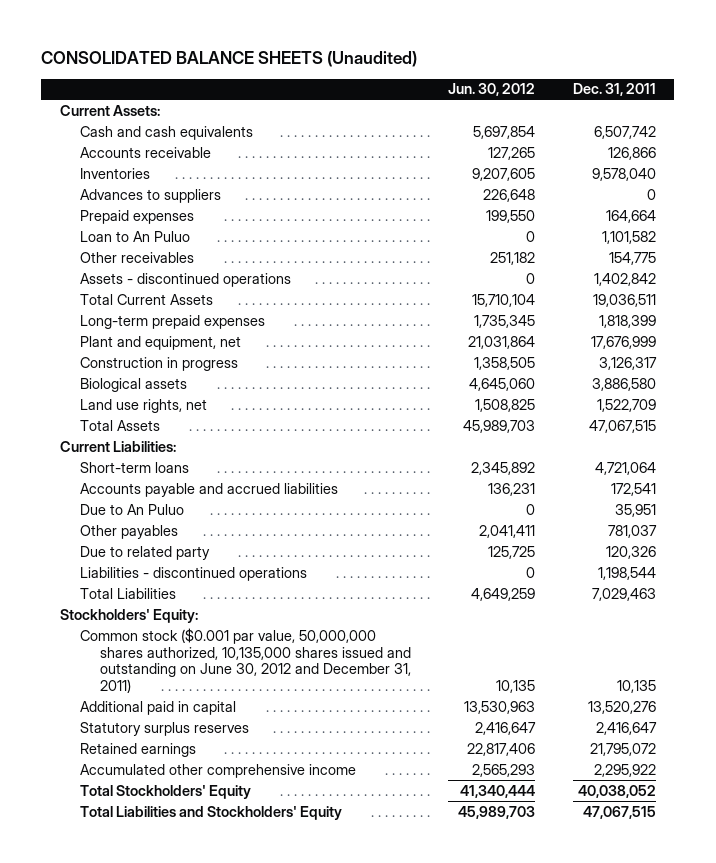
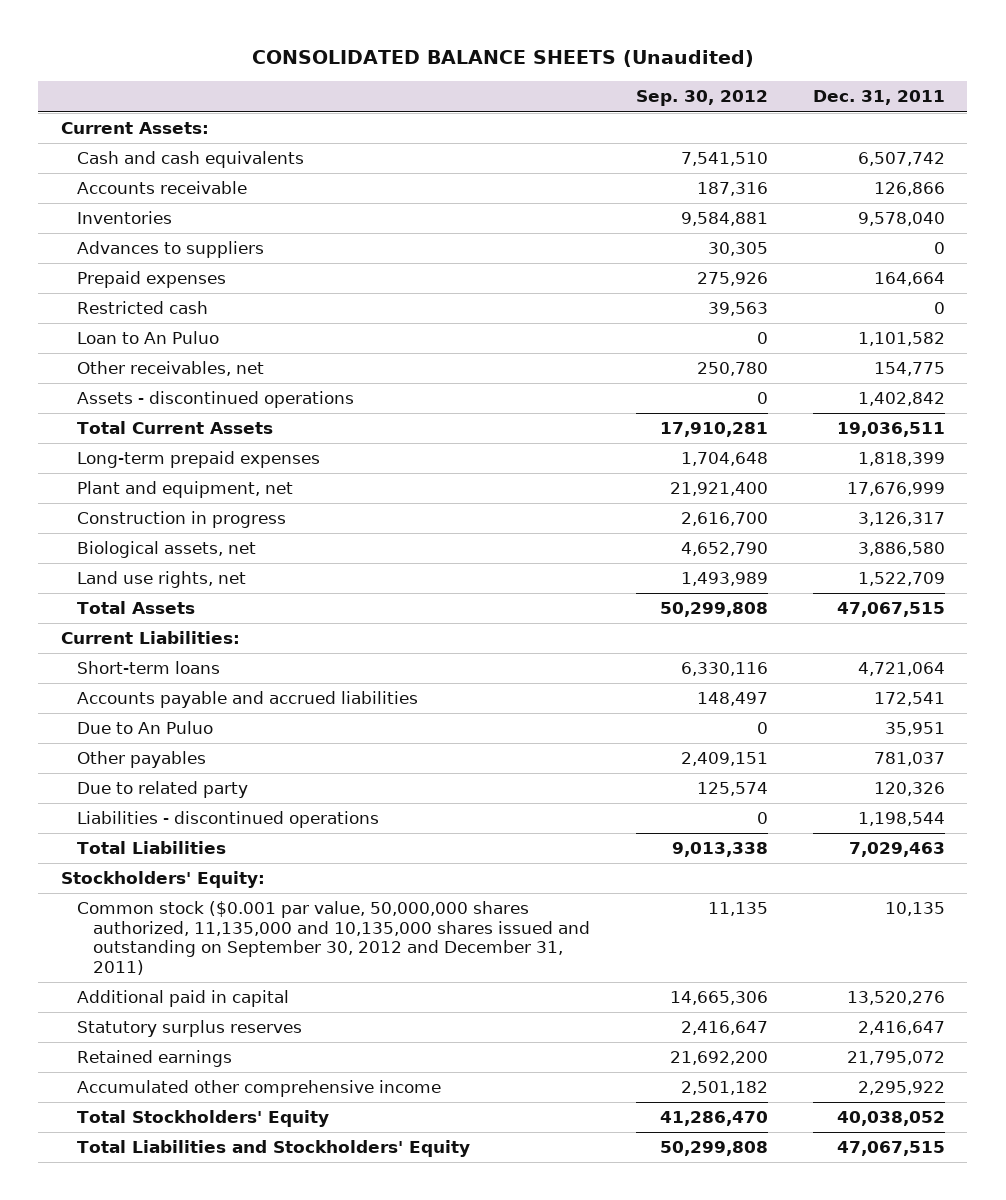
- | Jun. 30, 2012 | Dec. 31, 2011
+ | Sep. 30, 2012 | Dec. 31, 2011
+ Restricted cash | 39,563 | 0
- Other receivables | 251,182 | 154,775
+ Other receivables, net | 250,780 | 154,775
- Biological assets | 4,645,060 | 3,886,580
+ Biological assets, net | 4,652,790 | 3,886,580
- Common stock ($0.001 par value, 50,000,000 shares authorized, 10,135,000 shares issued and outstanding on June 30, 2012 and December 31, 2011) | 10,135 | 10,135
+ Common stock ($0.001 par value, 50,000,000 shares authorized, 11,135,000 and 10,135,000 shares issued and outstanding on September 30, 2012 and December 31, 2011) | 11,135 | 10,135

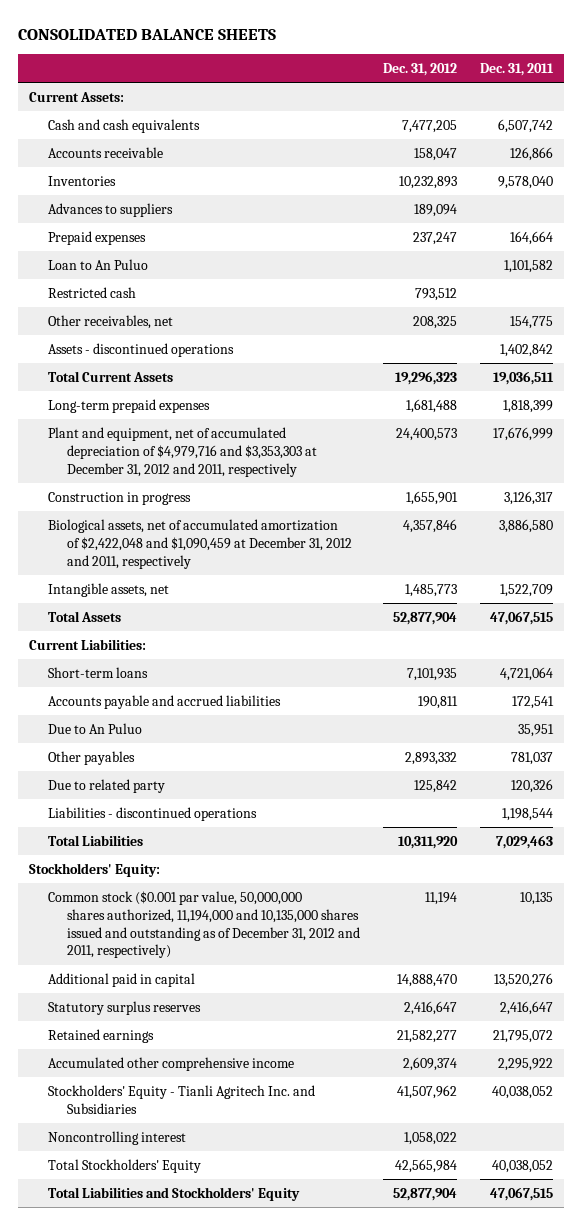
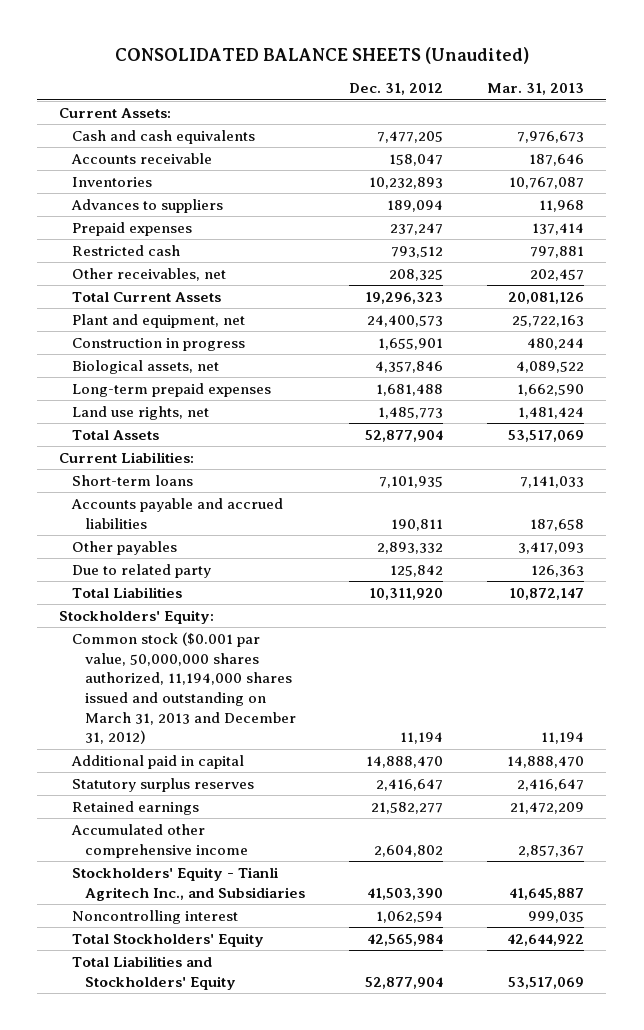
- CONSOLIDATED BALANCE SHEETS
+ CONSOLIDATED BALANCE SHEETS (Unaudited)
- | Dec. 31, 2012 | Dec. 31, 2011
+ | Dec. 31, 2012 | Mar. 31, 2013
- Loan to An Puluo | | 1,101,582
- Assets - discontinued operations | | 1,402,842
- Plant and equipment, net of accumulated depreciation of $4,979,716 and $3,353,303 at December 31, 2012 and 2011, respectively | 24,400,573 | 17,676,999
+ Plant and equipment, net | 24,400,573 | 25,722,163
- Biological assets, net of accumulated amortization of $2,422,048 and $1,090,459 at December 31, 2012 and 2011, respectively | 4,357,846 | 3,886,580
- Intangible assets, net | 1,485,773 | 1,522,709
+ Biological assets, net | 4,357,846 | 4,089,522
moved down: Long-term prepaid expenses | 1,681,488 | 1,662,590
+ Land use rights, net | 1,485,773 | 1,481,424
- Due to An Puluo | | 35,951
- Liabilities - discontinued operations | | 1,198,544
- Common stock ($0.001 par value, 50,000,000 shares authorized, 11,194,000 and 10,135,000 shares issued and outstanding as of December 31, 2012 and 2011, respectively) | 11,194 | 10,135
+ Common stock ($0.001 par value, 50,000,000 shares authorized, 11,194,000 shares issued and outstanding on March 31, 2013 and December 31, 2012) | 11,194 | 11,194
- Accumulated other comprehensive income | 2,609,374 | 2,295,922
- Stockholders' Equity - Tianli Agritech Inc. and Subsidiaries | 41,507,962 | 40,038,052
- Noncontrolling interest | 1,058,022 |
+ Accumulated other comprehensive income | 2,604,802 | 2,857,367
+ Stockholders' Equity - Tianli Agritech Inc., and Subsidiaries | 41,503,390 | 41,645,887
+ Noncontrolling interest | 1,062,594 | 999,035

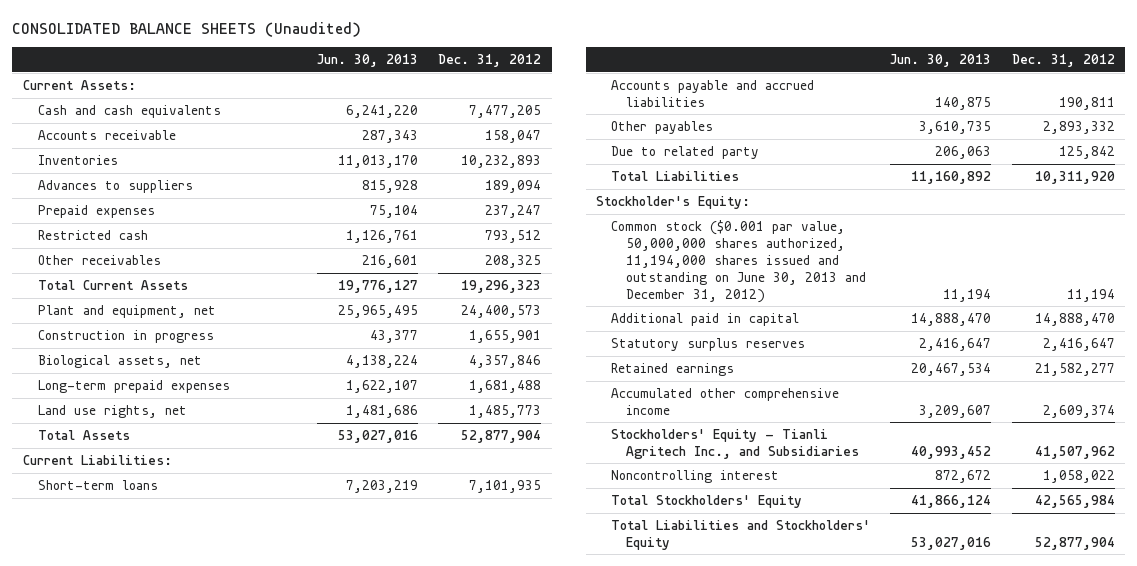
- | Dec. 31, 2012 | Mar. 31, 2013
+ | Jun. 30, 2013 | Dec. 31, 2012
- Other receivables, net | 208,325 | 202,457
+ Other receivables | 216,601 | 208,325
- Stockholders' Equity:
- Common stock ($0.001 par value, 50,000,000 shares authorized, 11,194,000 shares issued and outstanding on March 31, 2013 and December 31, 2012) | 11,194 | 11,194
+ Stockholder's Equity:
+ Common stock ($0.001 par value, 50,000,000 shares authorized, 11,194,000 shares issued and outstanding on June 30, 2013 and December 31, 2012) | 11,194 | 11,194
- Accumulated other comprehensive income | 2,604,802 | 2,857,367
- Stockholders' Equity - Tianli Agritech Inc., and Subsidiaries | 41,503,390 | 41,645,887
- Noncontrolling interest | 1,062,594 | 999,035
+ Accumulated other comprehensive income | 3,209,607 | 2,609,374
+ Stockholders' Equity - Tianli Agritech Inc., and Subsidiaries | 40,993,452 | 41,507,962
+ Noncontrolling interest | 872,672 | 1,058,022

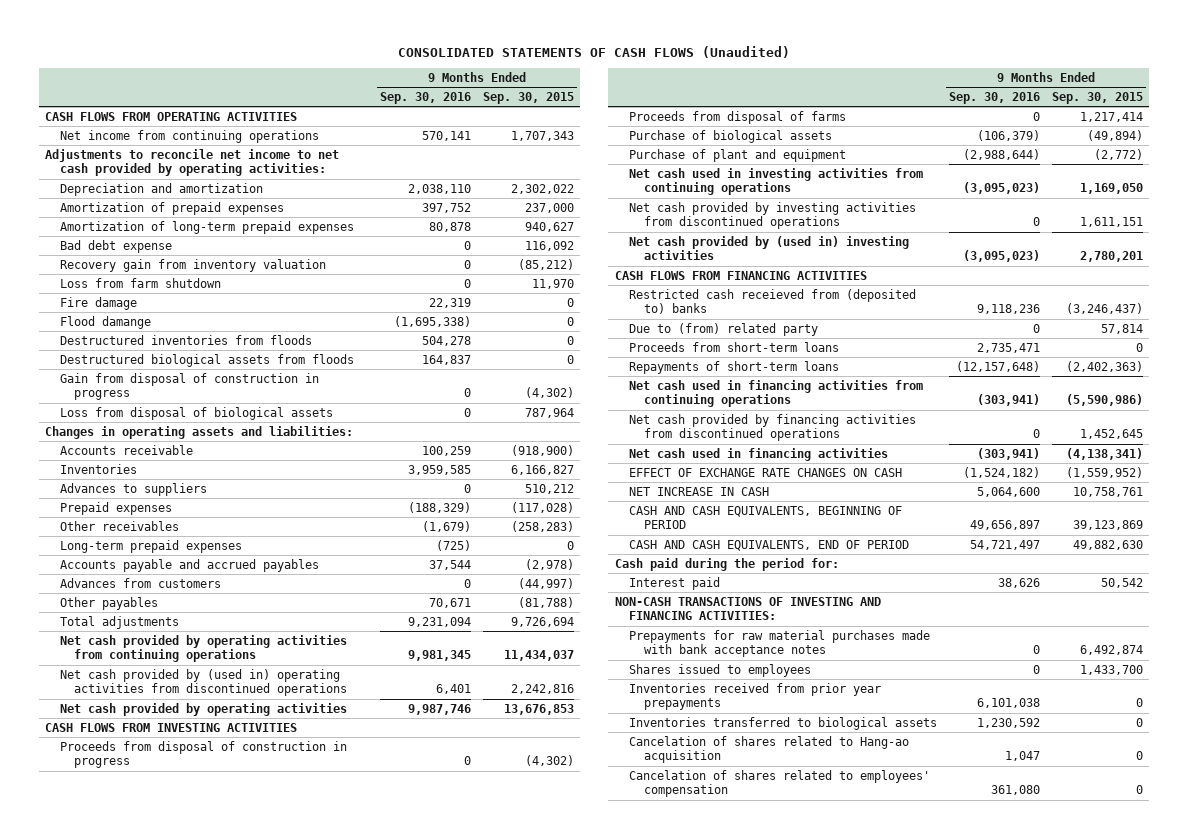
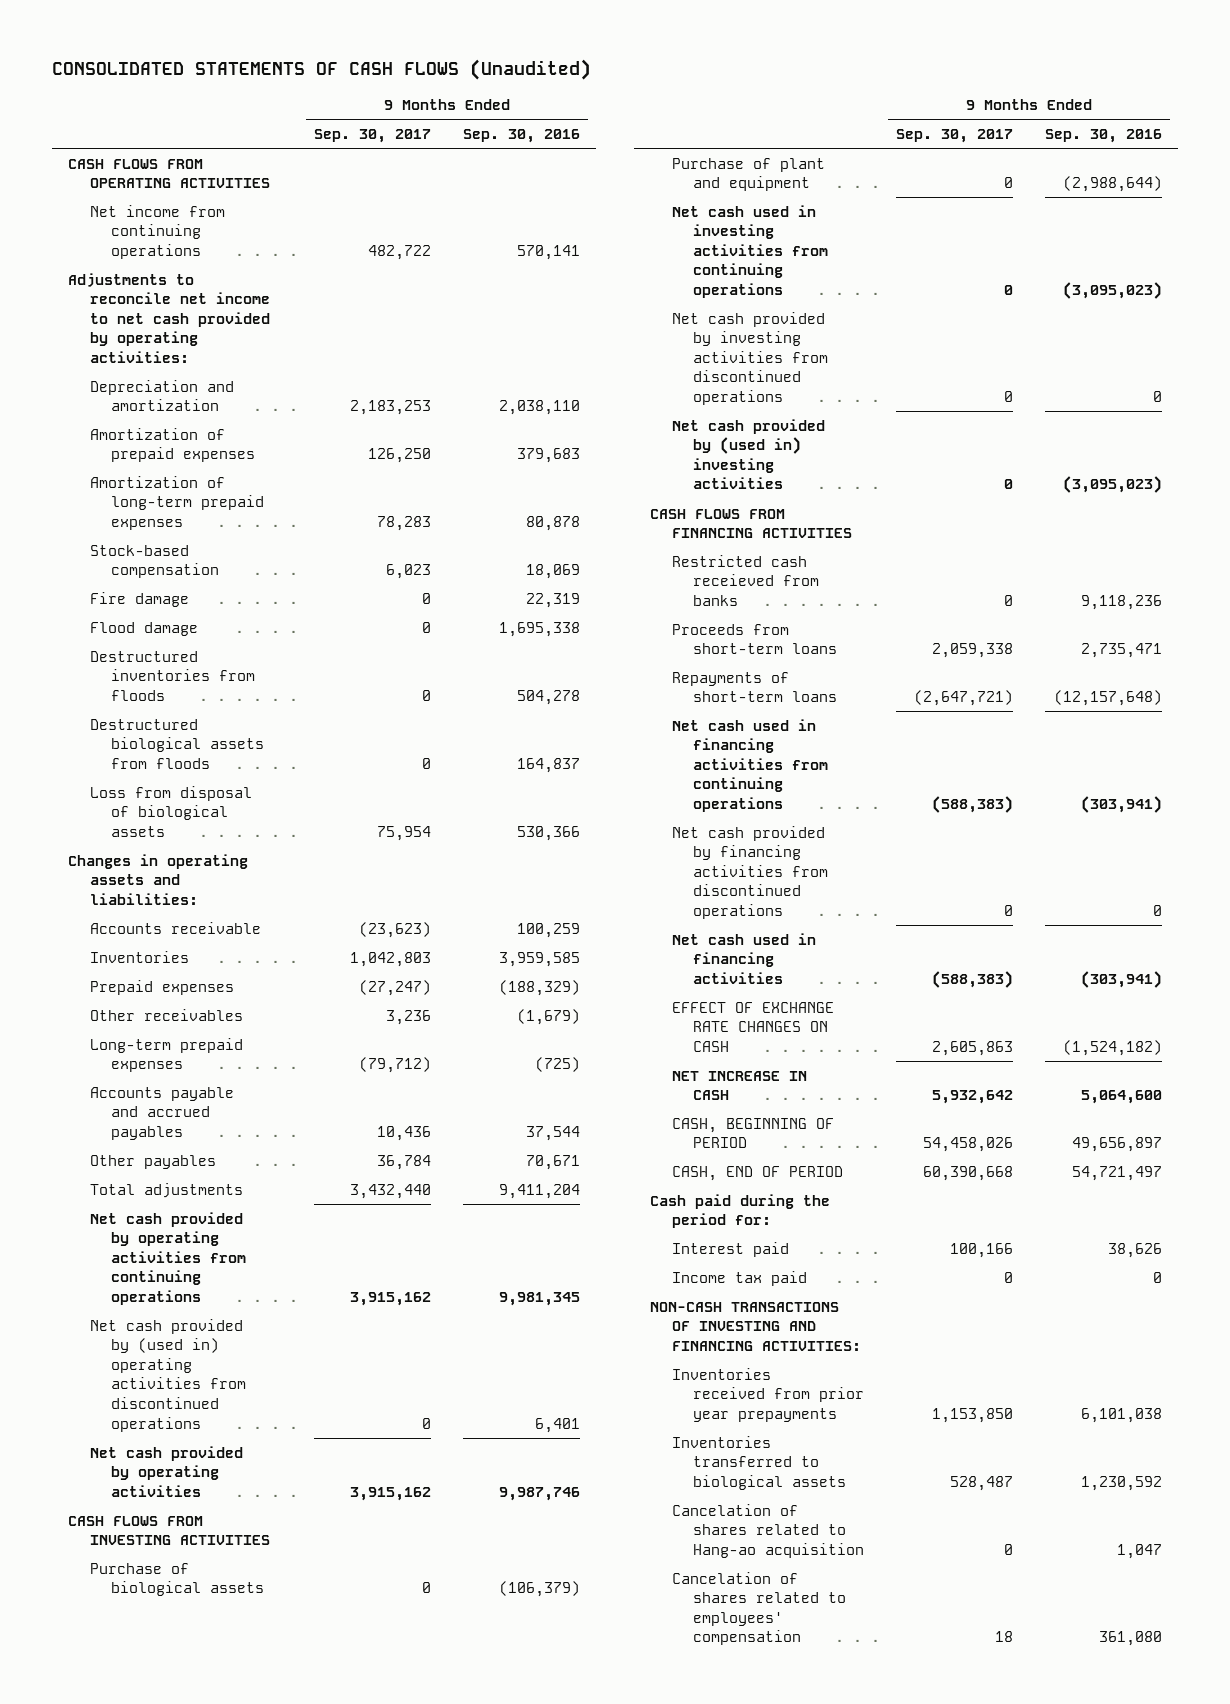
- | 9 Months Ended Sep. 30, 2016 | 9 Months Ended Sep. 30, 2015
+ | 9 Months Ended Sep. 30, 2017 | 9 Months Ended Sep. 30, 2016
- Amortization of prepaid expenses | 397,752 | 237,000
+ Amortization of prepaid expenses | 126,250 | 379,683
- Bad debt expense | 0 | 116,092
- Recovery gain from inventory valuation | 0 | (85,212)
- Loss from farm shutdown | 0 | 11,970
+ Stock-based compensation | 6,023 | 18,069
- Flood damange | (1,695,338) | 0
+ Flood damage | 0 | 1,695,338
- Gain from disposal of construction in progress | 0 | (4,302)
- Loss from disposal of biological assets | 0 | 787,964
+ Loss from disposal of biological assets | 75,954 | 530,366
- Advances to suppliers | 0 | 510,212
- Advances from customers | 0 | (44,997)
- Total adjustments | 9,231,094 | 9,726,694
+ Total adjustments | 3,432,440 | 9,411,204
- Proceeds from disposal of construction in progress | 0 | (4,302)
- Proceeds from disposal of farms | 0 | 1,217,414
- Restricted cash receieved from (deposited to) banks | 9,118,236 | (3,246,437)
- Due to (from) related party | 0 | 57,814
+ Restricted cash receieved from banks | 0 | 9,118,236
- CASH AND CASH EQUIVALENTS, BEGINNING OF PERIOD | 49,656,897 | 39,123,869
- CASH AND CASH EQUIVALENTS, END OF PERIOD | 54,721,497 | 49,882,630
+ CASH, BEGINNING OF PERIOD | 54,458,026 | 49,656,897
+ CASH, END OF PERIOD | 60,390,668 | 54,721,497
+ Income tax paid | 0 | 0
- Prepayments for raw material purchases made with bank acceptance notes | 0 | 6,492,874
- Shares issued to employees | 0 | 1,433,700

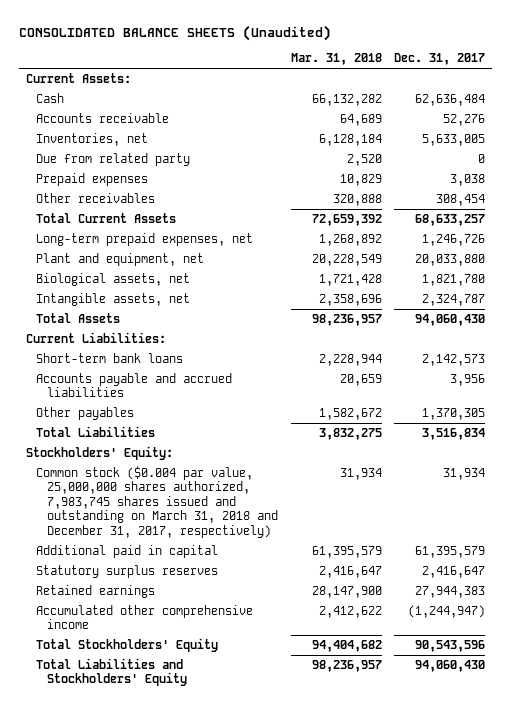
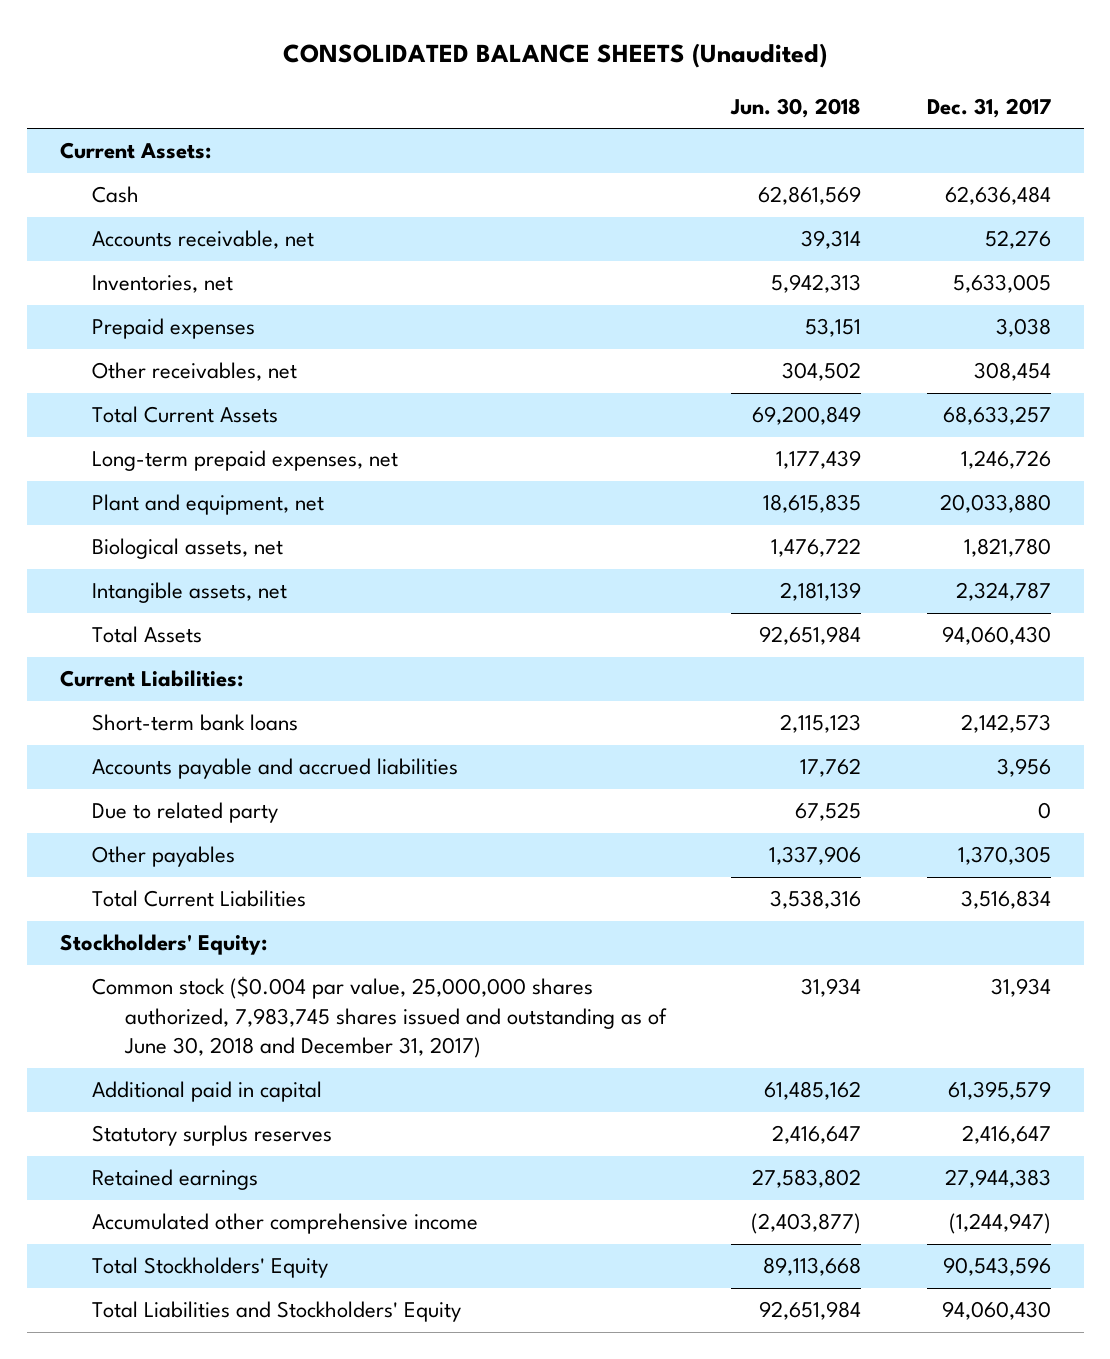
- | Mar. 31, 2018 | Dec. 31, 2017
+ | Jun. 30, 2018 | Dec. 31, 2017
- Accounts receivable | 64,689 | 52,276
+ Accounts receivable, net | 39,314 | 52,276
- Due from related party | 2,520 | 0
- Other receivables | 320,888 | 308,454
+ Other receivables, net | 304,502 | 308,454
+ Due to related party | 67,525 | 0
- Total Liabilities | 3,832,275 | 3,516,834
+ Total Current Liabilities | 3,538,316 | 3,516,834
- Common stock ($0.004 par value, 25,000,000 shares authorized, 7,983,745 shares issued and outstanding on March 31, 2018 and December 31, 2017, respectively) | 31,934 | 31,934
+ Common stock ($0.004 par value, 25,000,000 shares authorized, 7,983,745 shares issued and outstanding as of June 30, 2018 and December 31, 2017) | 31,934 | 31,934

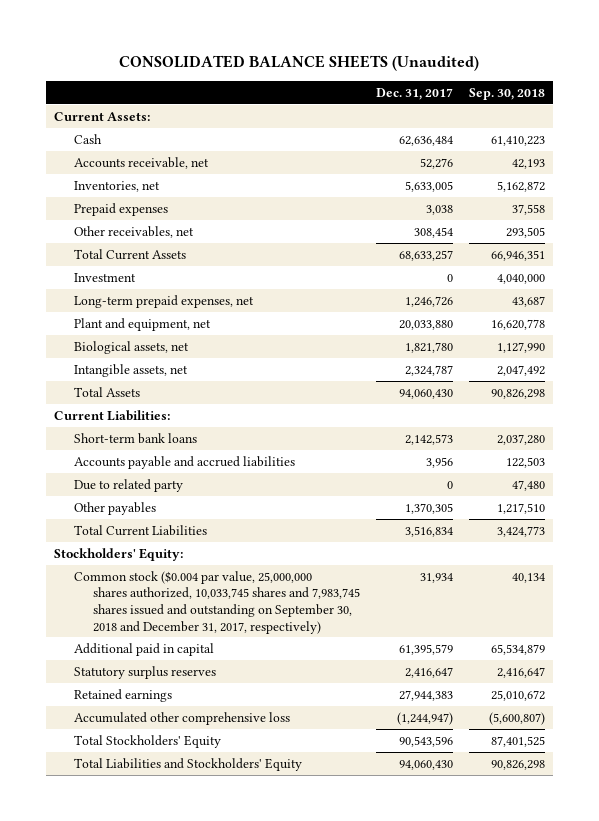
- | Jun. 30, 2018 | Dec. 31, 2017
+ | Dec. 31, 2017 | Sep. 30, 2018
+ Investment | 0 | 4,040,000
- Common stock ($0.004 par value, 25,000,000 shares authorized, 7,983,745 shares issued and outstanding as of June 30, 2018 and December 31, 2017) | 31,934 | 31,934
+ Common stock ($0.004 par value, 25,000,000 shares authorized, 10,033,745 shares and 7,983,745 shares issued and outstanding on September 30, 2018 and December 31, 2017, respectively) | 31,934 | 40,134
- Accumulated other comprehensive income | (2,403,877) | (1,244,947)
+ Accumulated other comprehensive loss | (1,244,947) | (5,600,807)

